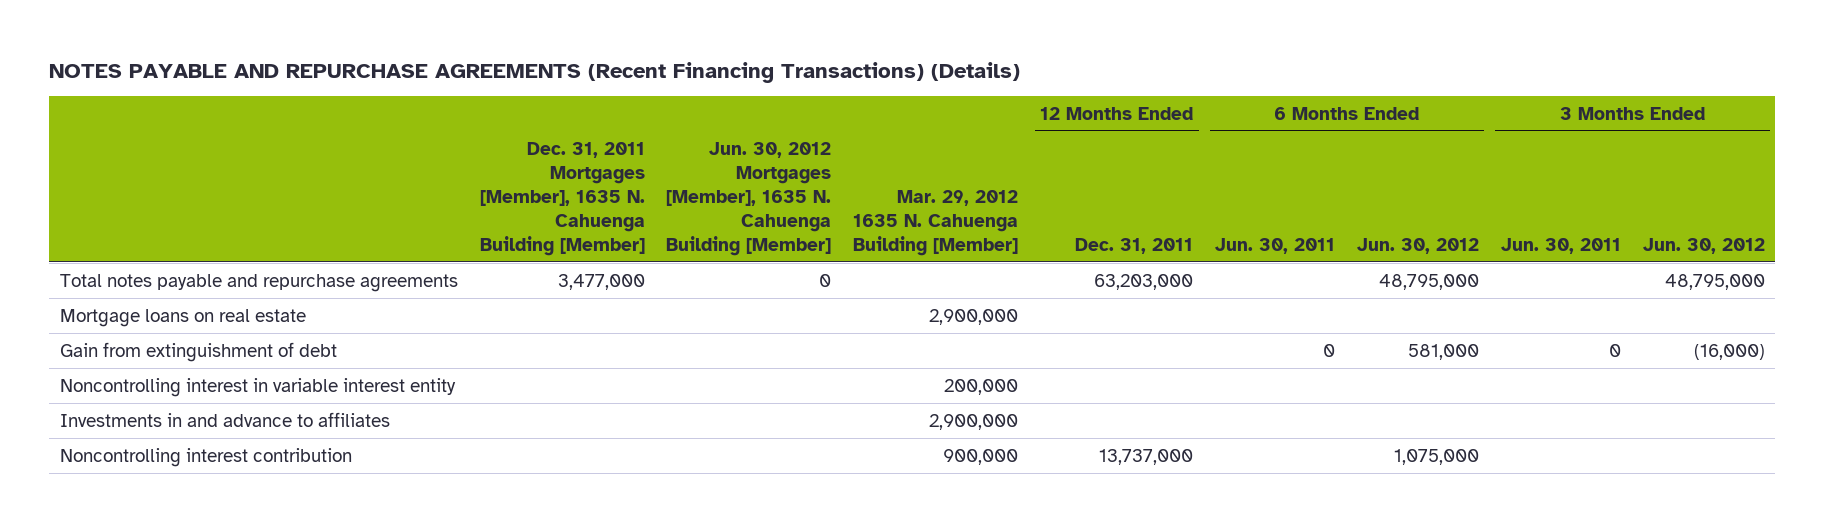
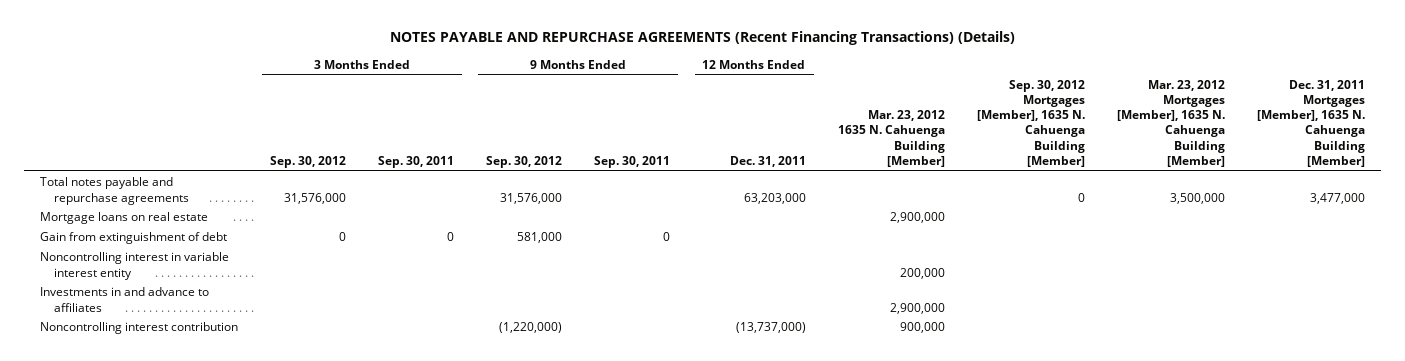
- | Dec. 31, 2011 Mortgages [Member], 1635 N. Cahuenga Building [Member] | Jun. 30, 2012 Mortgages [Member], 1635 N. Cahuenga Building [Member] | Mar. 29, 2012 1635 N. Cahuenga Building [Member] | 12 Months Ended Dec. 31, 2011 | 6 Months Ended Jun. 30, 2011 | 6 Months Ended Jun. 30, 2012 | 3 Months Ended Jun. 30, 2011 | 3 Months Ended Jun. 30, 2012
+ | 3 Months Ended Sep. 30, 2012 | 3 Months Ended Sep. 30, 2011 | 9 Months Ended Sep. 30, 2012 | 9 Months Ended Sep. 30, 2011 | 12 Months Ended Dec. 31, 2011 | Mar. 23, 2012 1635 N. Cahuenga Building [Member] | Sep. 30, 2012 Mortgages [Member], 1635 N. Cahuenga Building [Member] | Mar. 23, 2012 Mortgages [Member], 1635 N. Cahuenga Building [Member] | Dec. 31, 2011 Mortgages [Member], 1635 N. Cahuenga Building [Member]
- Noncontrolling interest contribution | | | 900,000 | 13,737,000 | | 1,075,000 | |
+ Noncontrolling interest contribution | | | (1,220,000) | | (13,737,000) | 900,000 | | |

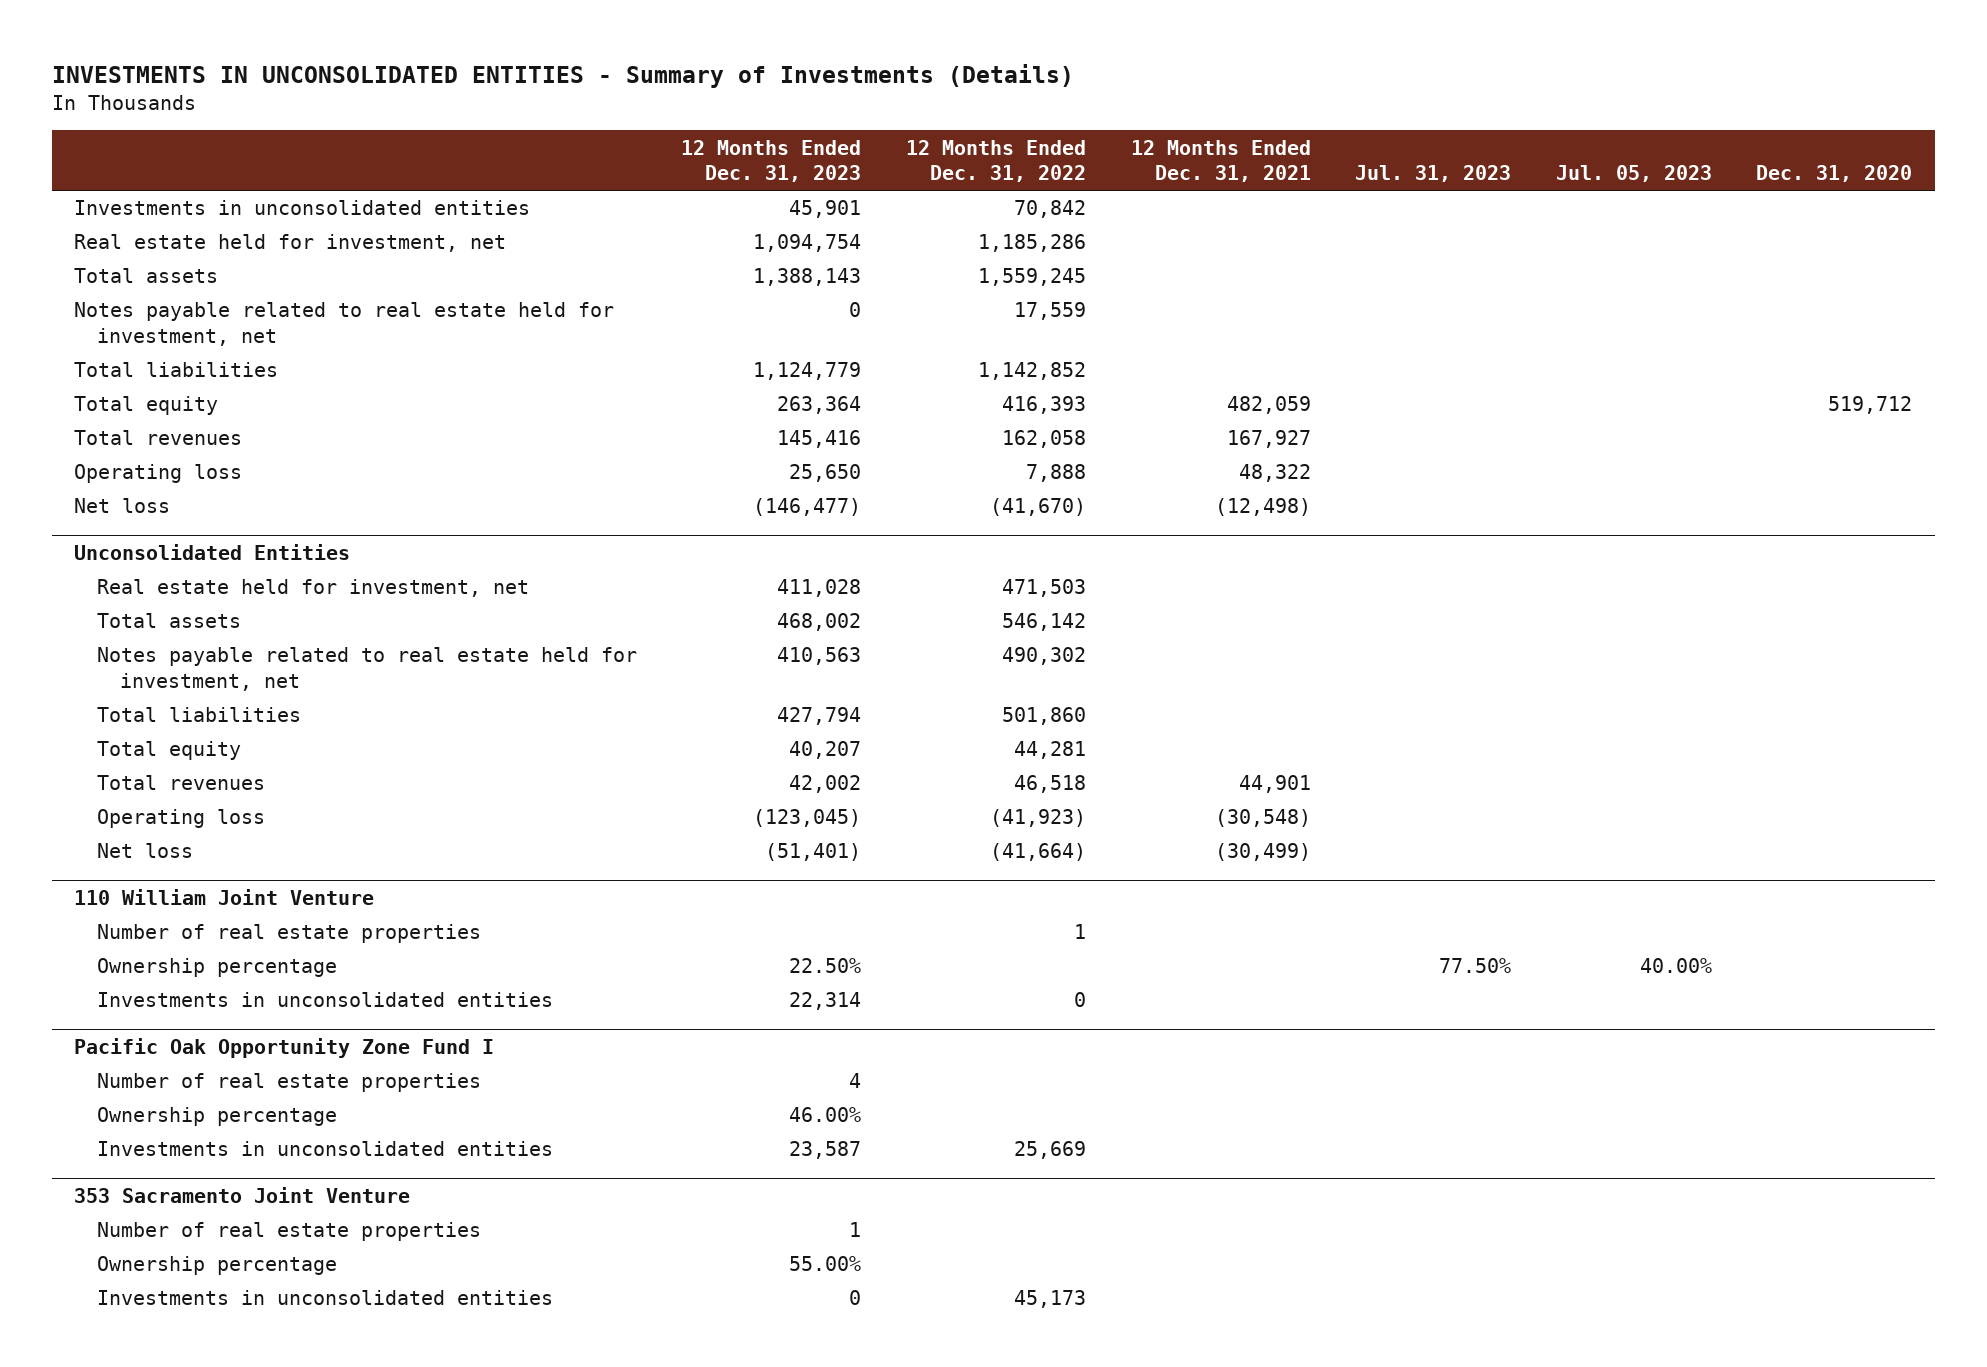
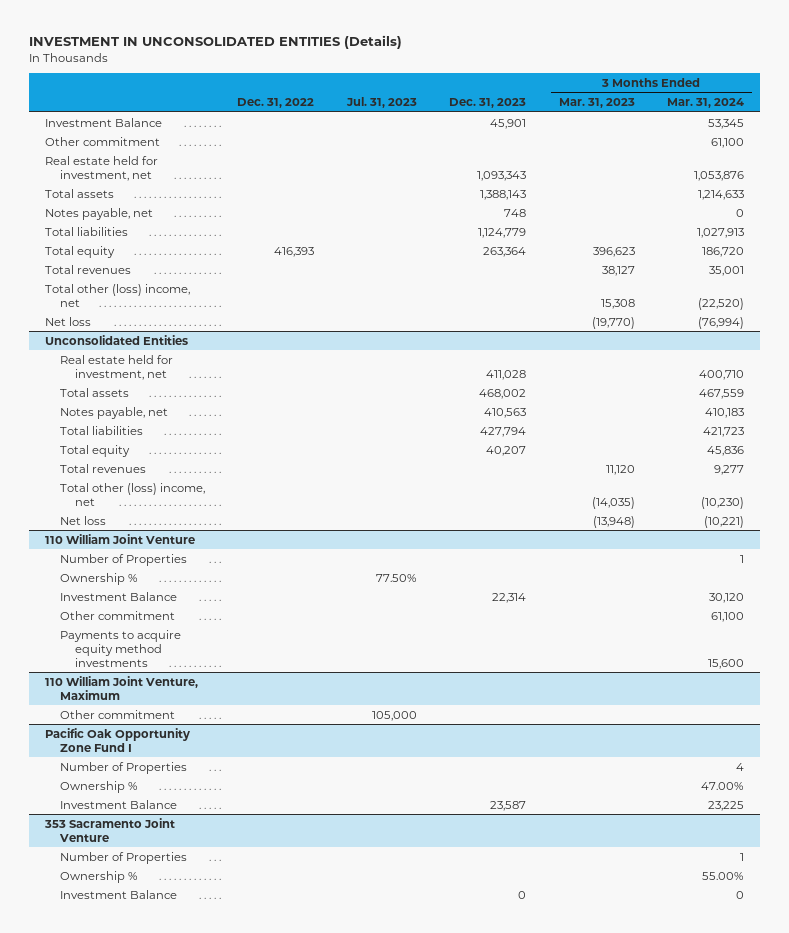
- INVESTMENTS IN UNCONSOLIDATED ENTITIES - Summary of Investments (Details)
+ INVESTMENT IN UNCONSOLIDATED ENTITIES (Details)
- | 12 Months Ended Dec. 31, 2023 | 12 Months Ended Dec. 31, 2022 | 12 Months Ended Dec. 31, 2021 | Jul. 31, 2023 | Jul. 05, 2023 | Dec. 31, 2020
+ | Dec. 31, 2022 | Jul. 31, 2023 | Dec. 31, 2023 | 3 Months Ended Mar. 31, 2023 | 3 Months Ended Mar. 31, 2024
- Investments in unconsolidated entities | 45,901 | 70,842 | | | |
+ Investment Balance | | | 45,901 | | 53,345
+ Other commitment | | | | | 61,100
- Notes payable related to real estate held for investment, net | 0 | 17,559 | | | |
+ Notes payable, net | | | 748 | | 0
- Operating loss | 25,650 | 7,888 | 48,322 | | |
+ Total other (loss) income, net | | | | 15,308 | (22,520)
@ Unconsolidated Entities
- Notes payable related to real estate held for investment, net | 410,563 | 490,302 | | | |
+ Notes payable, net | | | 410,563 | | 410,183
- Operating loss | (123,045) | (41,923) | (30,548) | | |
+ Total other (loss) income, net | | | | (14,035) | (10,230)
@ 110 William Joint Venture
- Number of real estate properties | | 1 | | | |
- Ownership percentage | 22.50% | | | 77.50% | 40.00% |
- Investments in unconsolidated entities | 22,314 | 0 | | | |
+ Number of Properties | | | | | 1
+ Ownership % | | 77.50% | | |
+ Investment Balance | | | 22,314 | | 30,120
+ Other commitment | | | | | 61,100
+ Payments to acquire equity method investments | | | | | 15,600
+ 110 William Joint Venture, Maximum
+ Other commitment | | 105,000 | | |
@ Pacific Oak Opportunity Zone Fund I
- Number of real estate properties | 4 | | | | |
- Ownership percentage | 46.00% | | | | |
- Investments in unconsolidated entities | 23,587 | 25,669 | | | |
+ Number of Properties | | | | | 4
+ Ownership % | | | | | 47.00%
+ Investment Balance | | | 23,587 | | 23,225
@ 353 Sacramento Joint Venture
- Number of real estate properties | 1 | | | | |
- Ownership percentage | 55.00% | | | | |
- Investments in unconsolidated entities | 0 | 45,173 | | | |
+ Number of Properties | | | | | 1
+ Ownership % | | | | | 55.00%
+ Investment Balance | | | 0 | | 0

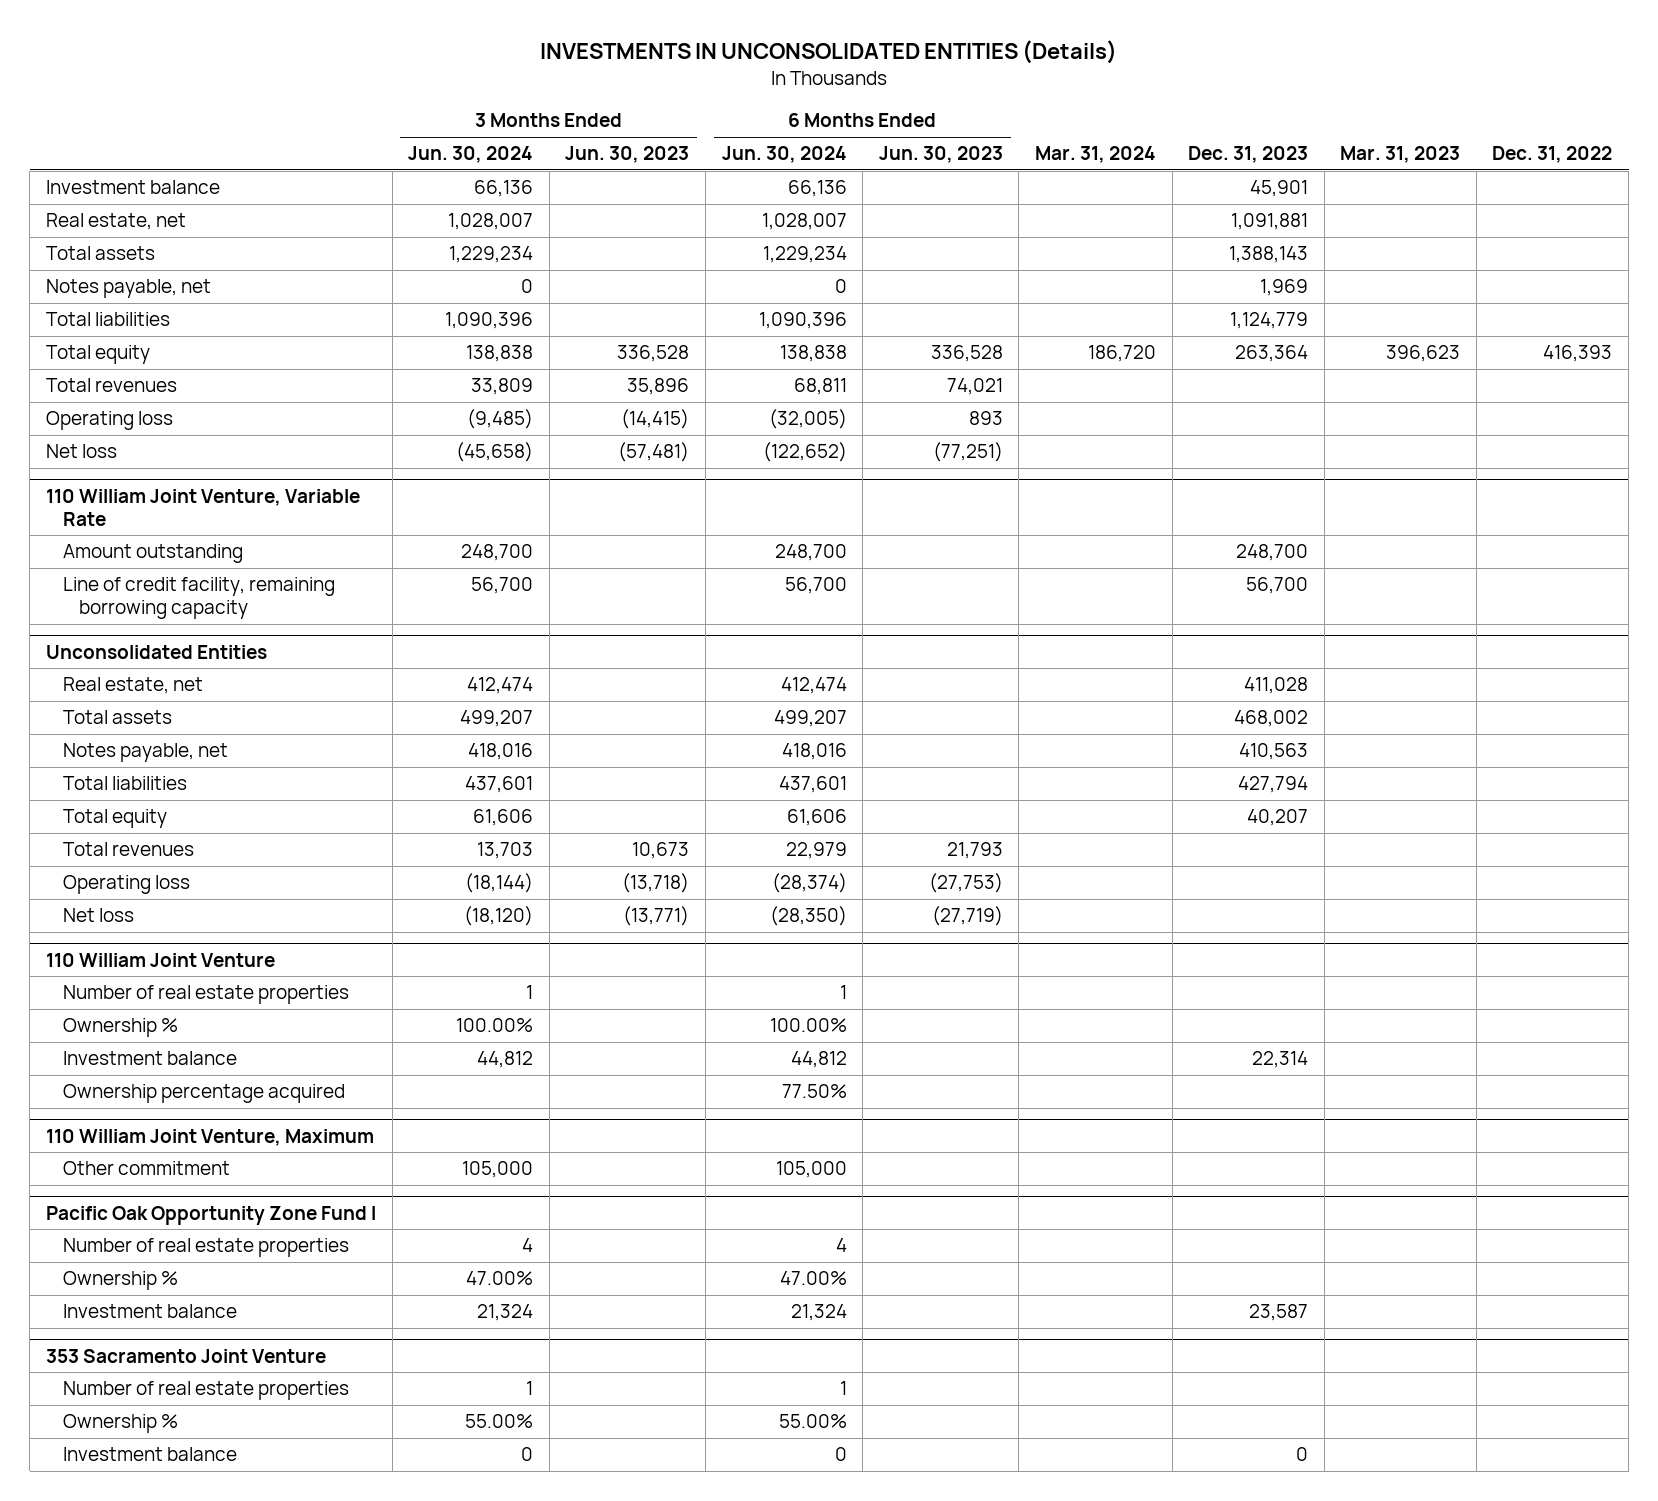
- INVESTMENT IN UNCONSOLIDATED ENTITIES (Details)
+ INVESTMENTS IN UNCONSOLIDATED ENTITIES (Details)
- | Dec. 31, 2022 | Jul. 31, 2023 | Dec. 31, 2023 | 3 Months Ended Mar. 31, 2023 | 3 Months Ended Mar. 31, 2024
+ | 3 Months Ended Jun. 30, 2024 | 3 Months Ended Jun. 30, 2023 | 6 Months Ended Jun. 30, 2024 | 6 Months Ended Jun. 30, 2023 | Mar. 31, 2024 | Dec. 31, 2023 | Mar. 31, 2023 | Dec. 31, 2022
- Investment Balance | | | 45,901 | | 53,345
- Other commitment | | | | | 61,100
- Real estate held for investment, net | | | 1,093,343 | | 1,053,876
+ Investment balance | 66,136 | | 66,136 | | | 45,901 | |
+ Real estate, net | 1,028,007 | | 1,028,007 | | | 1,091,881 | |
- Notes payable, net | | | 748 | | 0
+ Notes payable, net | 0 | | 0 | | | 1,969 | |
- Total other (loss) income, net | | | | 15,308 | (22,520)
+ Operating loss | (9,485) | (14,415) | (32,005) | 893 | | | |
+ 110 William Joint Venture, Variable Rate
+ Amount outstanding | 248,700 | | 248,700 | | | 248,700 | |
+ Line of credit facility, remaining borrowing capacity | 56,700 | | 56,700 | | | 56,700 | |
@ Unconsolidated Entities
- Real estate held for investment, net | | | 411,028 | | 400,710
+ Real estate, net | 412,474 | | 412,474 | | | 411,028 | |
- Total other (loss) income, net | | | | (14,035) | (10,230)
+ Operating loss | (18,144) | (13,718) | (28,374) | (27,753) | | | |
@ 110 William Joint Venture
- Number of Properties | | | | | 1
+ Number of real estate properties | 1 | | 1 | | | | |
- Investment Balance | | | 22,314 | | 30,120
- Other commitment | | | | | 61,100
- Payments to acquire equity method investments | | | | | 15,600
+ Investment balance | 44,812 | | 44,812 | | | 22,314 | |
+ Ownership percentage acquired | | | 77.50% | | | | |
@ Pacific Oak Opportunity Zone Fund I
- Number of Properties | | | | | 4
+ Number of real estate properties | 4 | | 4 | | | | |
- Investment Balance | | | 23,587 | | 23,225
+ Investment balance | 21,324 | | 21,324 | | | 23,587 | |
@ 353 Sacramento Joint Venture
- Number of Properties | | | | | 1
+ Number of real estate properties | 1 | | 1 | | | | |
- Investment Balance | | | 0 | | 0
+ Investment balance | 0 | | 0 | | | 0 | |

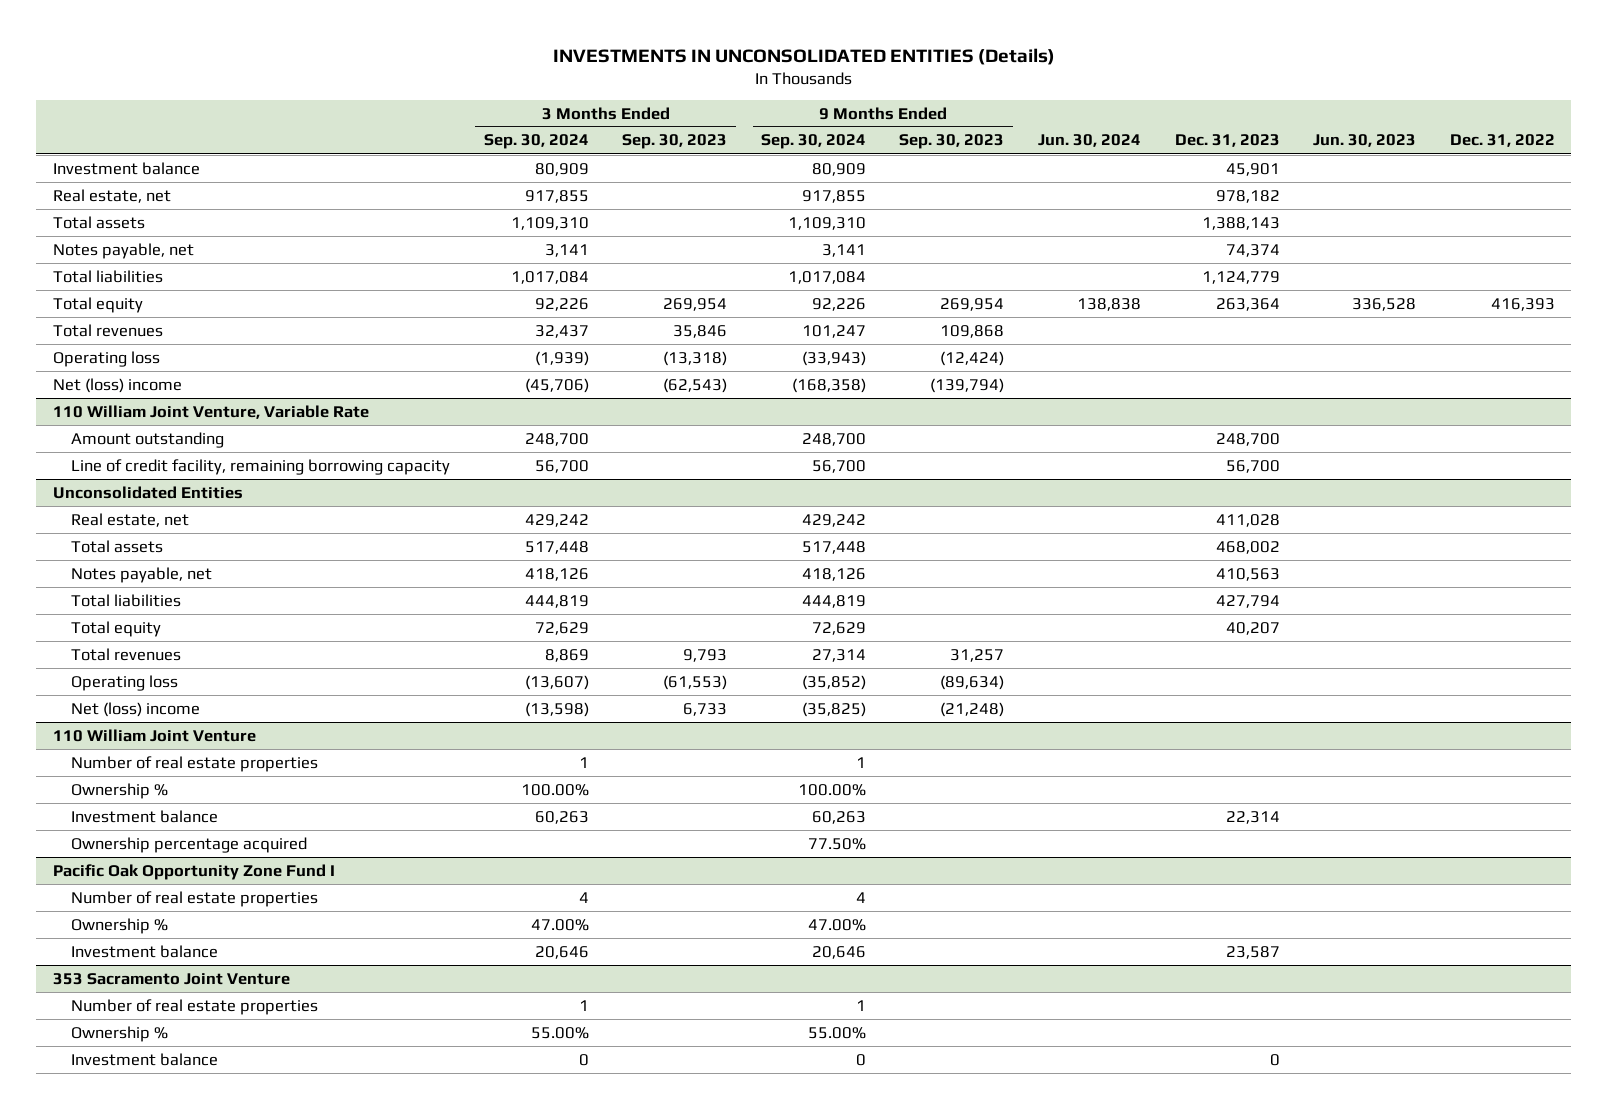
- | 3 Months Ended Jun. 30, 2024 | 3 Months Ended Jun. 30, 2023 | 6 Months Ended Jun. 30, 2024 | 6 Months Ended Jun. 30, 2023 | Mar. 31, 2024 | Dec. 31, 2023 | Mar. 31, 2023 | Dec. 31, 2022
+ | 3 Months Ended Sep. 30, 2024 | 3 Months Ended Sep. 30, 2023 | 9 Months Ended Sep. 30, 2024 | 9 Months Ended Sep. 30, 2023 | Jun. 30, 2024 | Dec. 31, 2023 | Jun. 30, 2023 | Dec. 31, 2022
- Real estate, net | 1,028,007 | | 1,028,007 | | | 1,091,881 | |
+ Real estate, net | 917,855 | | 917,855 | | | 978,182 | |
- Notes payable, net | 0 | | 0 | | | 1,969 | |
+ Notes payable, net | 3,141 | | 3,141 | | | 74,374 | |
- Net loss | (45,658) | (57,481) | (122,652) | (77,251) | | | |
+ Net (loss) income | (45,706) | (62,543) | (168,358) | (139,794) | | | |
@ Unconsolidated Entities
- Net loss | (18,120) | (13,771) | (28,350) | (27,719) | | | |
+ Net (loss) income | (13,598) | 6,733 | (35,825) | (21,248) | | | |
- 110 William Joint Venture, Maximum
- Other commitment | 105,000 | | 105,000 | | | | |

